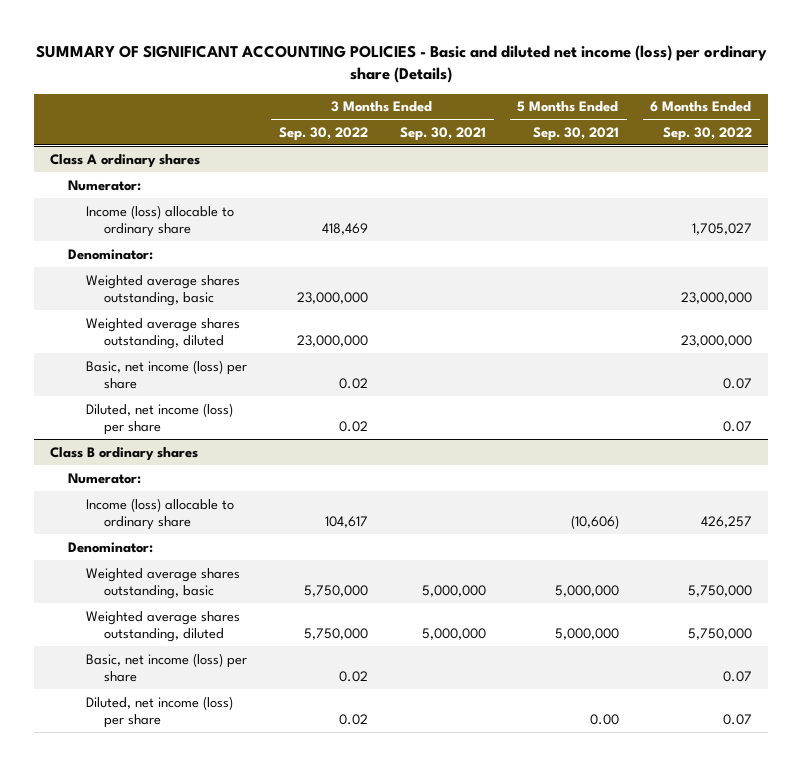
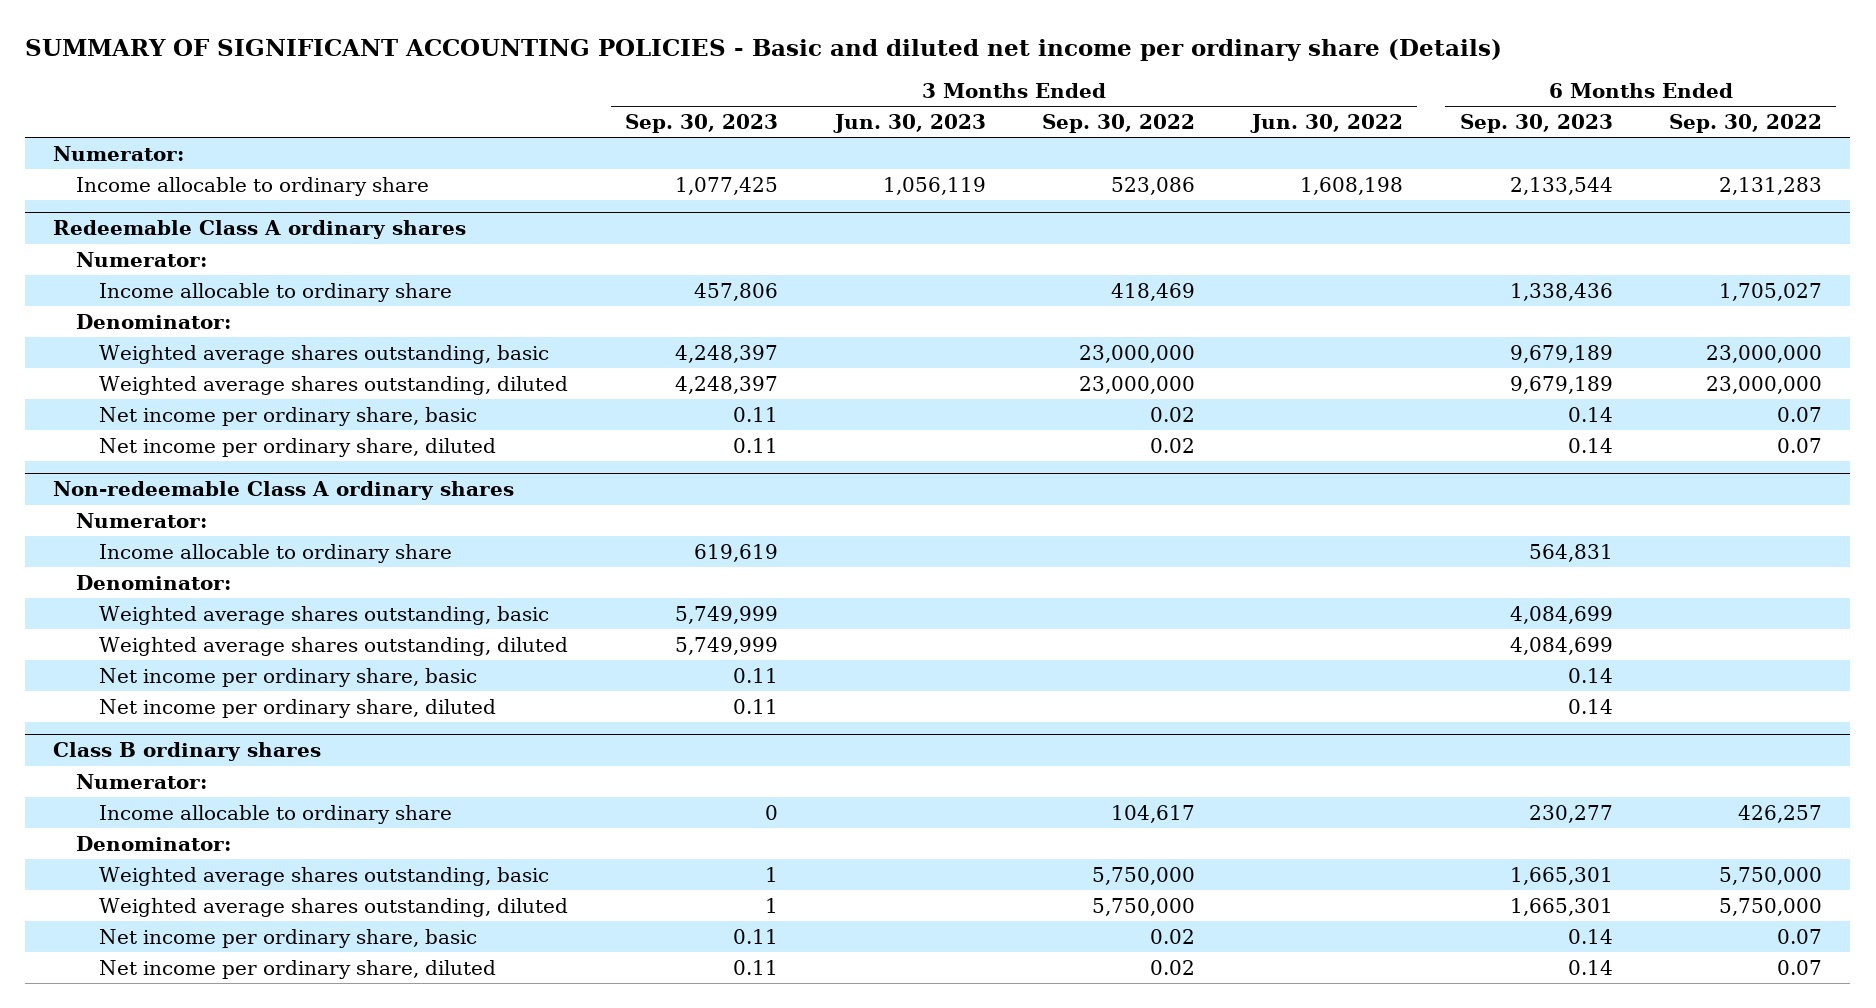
- SUMMARY OF SIGNIFICANT ACCOUNTING POLICIES - Basic and diluted net income (loss) per ordinary share (Details)
+ SUMMARY OF SIGNIFICANT ACCOUNTING POLICIES - Basic and diluted net income per ordinary share (Details)
- | 3 Months Ended Sep. 30, 2022 | 3 Months Ended Sep. 30, 2021 | 5 Months Ended Sep. 30, 2021 | 6 Months Ended Sep. 30, 2022
+ | 3 Months Ended Sep. 30, 2023 | 3 Months Ended Jun. 30, 2023 | 3 Months Ended Sep. 30, 2022 | 3 Months Ended Jun. 30, 2022 | 6 Months Ended Sep. 30, 2023 | 6 Months Ended Sep. 30, 2022
- Class A ordinary shares
- Income (loss) allocable to ordinary share | 418,469 | | | 1,705,027
+ Income allocable to ordinary share | 1,077,425 | 1,056,119 | 523,086 | 1,608,198 | 2,133,544 | 2,131,283
+ Redeemable Class A ordinary shares
+ Numerator:
+ Income allocable to ordinary share | 457,806 | | 418,469 | | 1,338,436 | 1,705,027
- Basic, net income (loss) per share | 0.02 | | | 0.07
- Diluted, net income (loss) per share | 0.02 | | | 0.07
+ Net income per ordinary share, basic | 0.11 | | 0.02 | | 0.14 | 0.07
+ Net income per ordinary share, diluted | 0.11 | | 0.02 | | 0.14 | 0.07
+ Non-redeemable Class A ordinary shares
+ Numerator:
+ Income allocable to ordinary share | 619,619 | | | | 564,831 |
+ Denominator:
+ Weighted average shares outstanding, basic | 5,749,999 | | | | 4,084,699 |
+ Weighted average shares outstanding, diluted | 5,749,999 | | | | 4,084,699 |
+ Net income per ordinary share, basic | 0.11 | | | | 0.14 |
+ Net income per ordinary share, diluted | 0.11 | | | | 0.14 |
@ Class B ordinary shares
- Income (loss) allocable to ordinary share | 104,617 | | (10,606) | 426,257
+ Income allocable to ordinary share | 0 | | 104,617 | | 230,277 | 426,257
- Basic, net income (loss) per share | 0.02 | | | 0.07
- Diluted, net income (loss) per share | 0.02 | | 0.00 | 0.07
+ Net income per ordinary share, basic | 0.11 | | 0.02 | | 0.14 | 0.07
+ Net income per ordinary share, diluted | 0.11 | | 0.02 | | 0.14 | 0.07

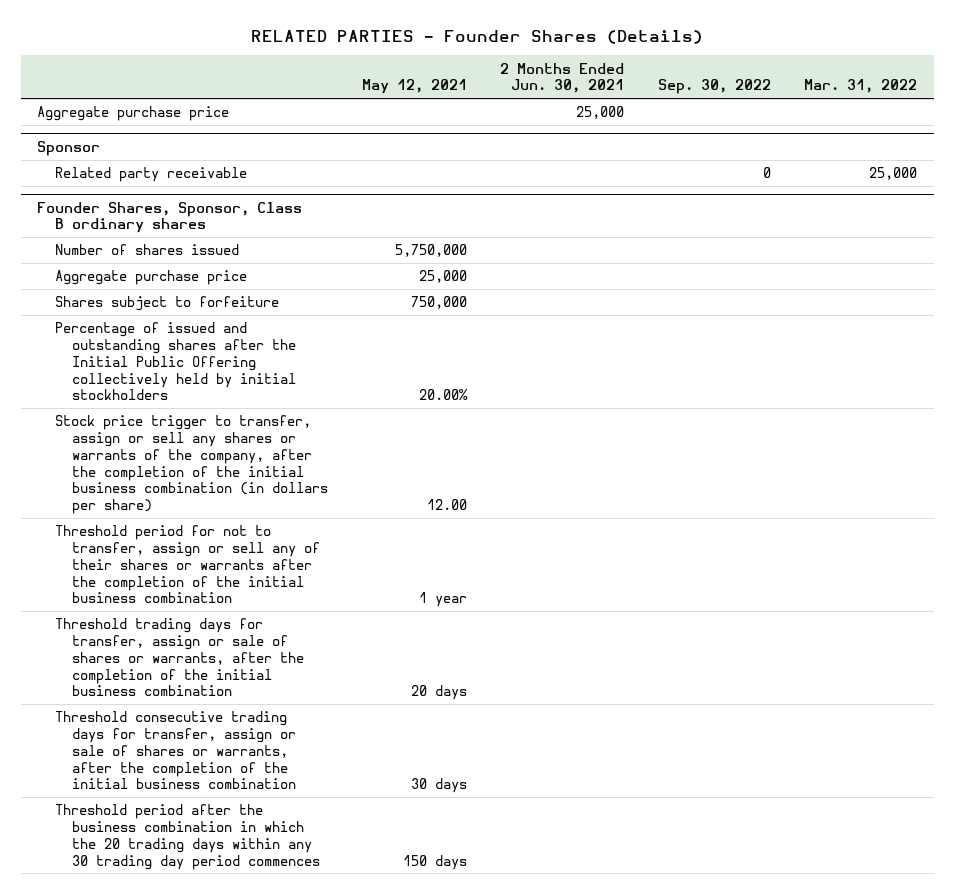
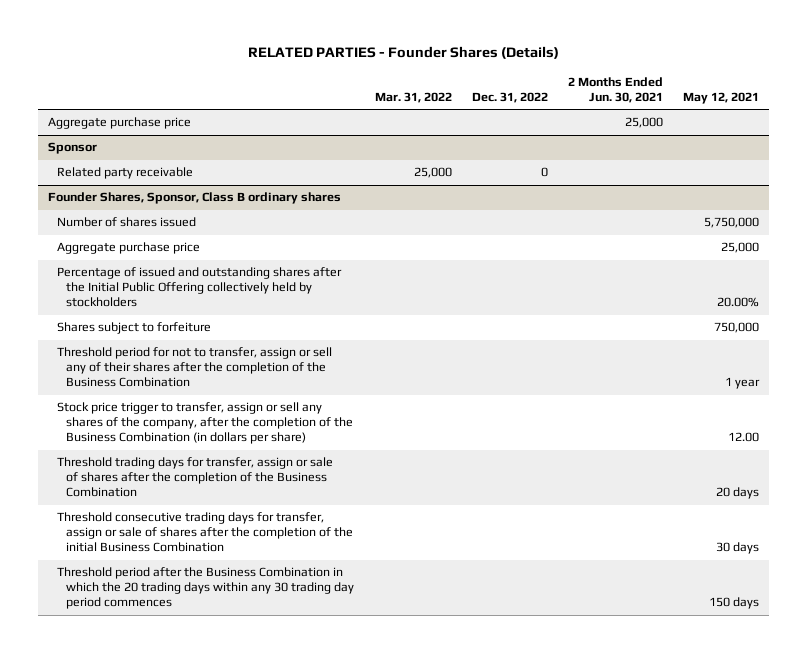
- | May 12, 2021 | 2 Months Ended Jun. 30, 2021 | Sep. 30, 2022 | Mar. 31, 2022
+ | Mar. 31, 2022 | Dec. 31, 2022 | 2 Months Ended Jun. 30, 2021 | May 12, 2021
@ Founder Shares, Sponsor, Class B ordinary shares
+ Percentage of issued and outstanding shares after the Initial Public Offering collectively held by stockholders | | | | 20.00%
- Percentage of issued and outstanding shares after the Initial Public Offering collectively held by initial stockholders | 20.00% | | |
- Stock price trigger to transfer, assign or sell any shares or warrants of the company, after the completion of the initial business combination (in dollars per share) | 12.00 | | |
- Threshold period for not to transfer, assign or sell any of their shares or warrants after the completion of the initial business combination | 1 year | | |
- Threshold trading days for transfer, assign or sale of shares or warrants, after the completion of the initial business combination | 20 days | | |
- Threshold consecutive trading days for transfer, assign or sale of shares or warrants, after the completion of the initial business combination | 30 days | | |
- Threshold period after the business combination in which the 20 trading days within any 30 trading day period commences | 150 days | | |
+ Threshold period for not to transfer, assign or sell any of their shares after the completion of the Business Combination | | | | 1 year
+ Stock price trigger to transfer, assign or sell any shares of the company, after the completion of the Business Combination (in dollars per share) | | | | 12.00
+ Threshold trading days for transfer, assign or sale of shares after the completion of the Business Combination | | | | 20 days
+ Threshold consecutive trading days for transfer, assign or sale of shares after the completion of the initial Business Combination | | | | 30 days
+ Threshold period after the Business Combination in which the 20 trading days within any 30 trading day period commences | | | | 150 days

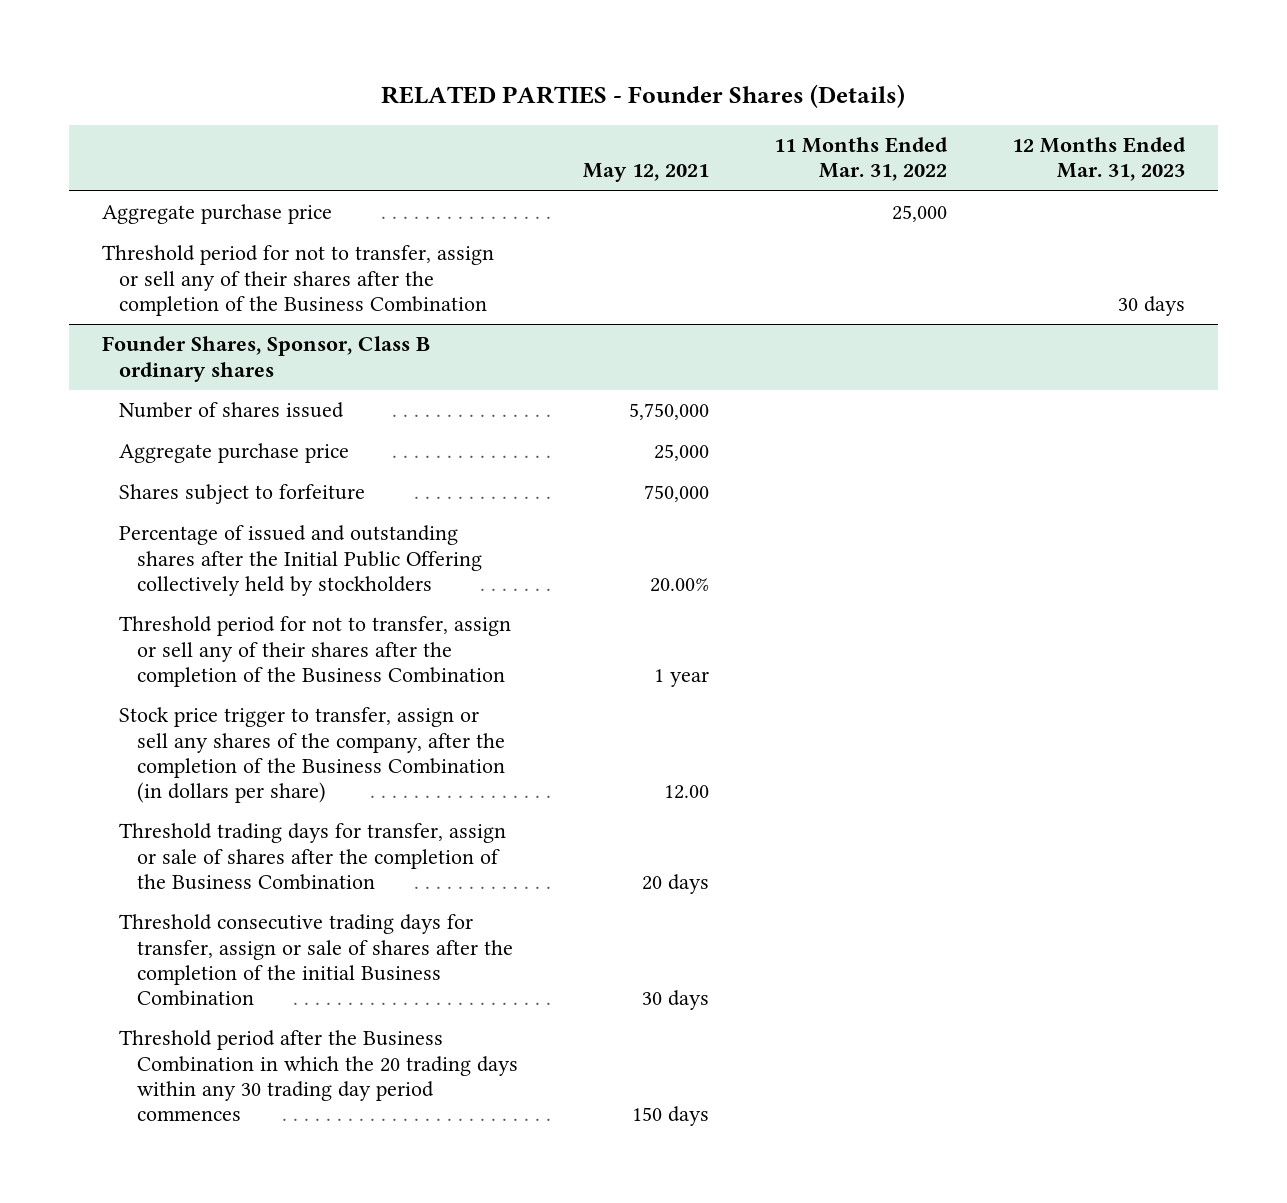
- | Mar. 31, 2022 | Dec. 31, 2022 | 2 Months Ended Jun. 30, 2021 | May 12, 2021
+ | May 12, 2021 | 11 Months Ended Mar. 31, 2022 | 12 Months Ended Mar. 31, 2023
- Sponsor
- Related party receivable | 25,000 | 0 | |
+ Threshold period for not to transfer, assign or sell any of their shares after the completion of the Business Combination | | | 30 days
@ Founder Shares, Sponsor, Class B ordinary shares
moved down: Percentage of issued and outstanding shares after the Initial Public Offering collectively held by stockholders | 20.00% | |

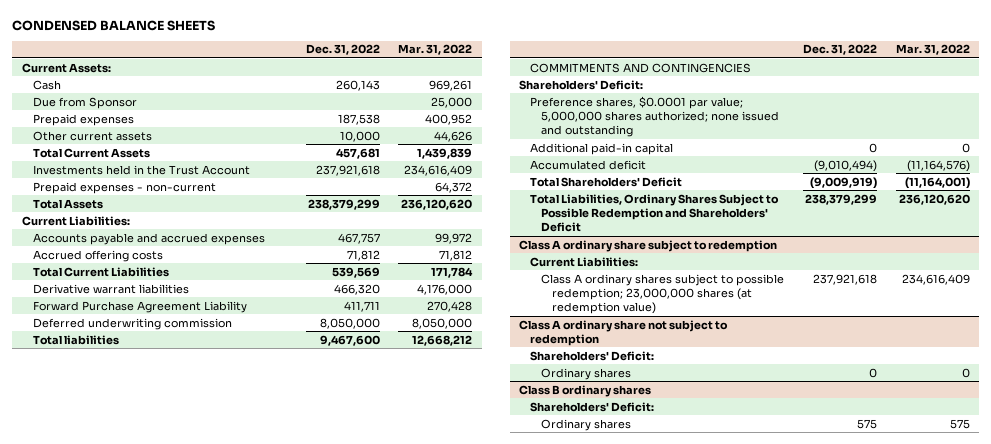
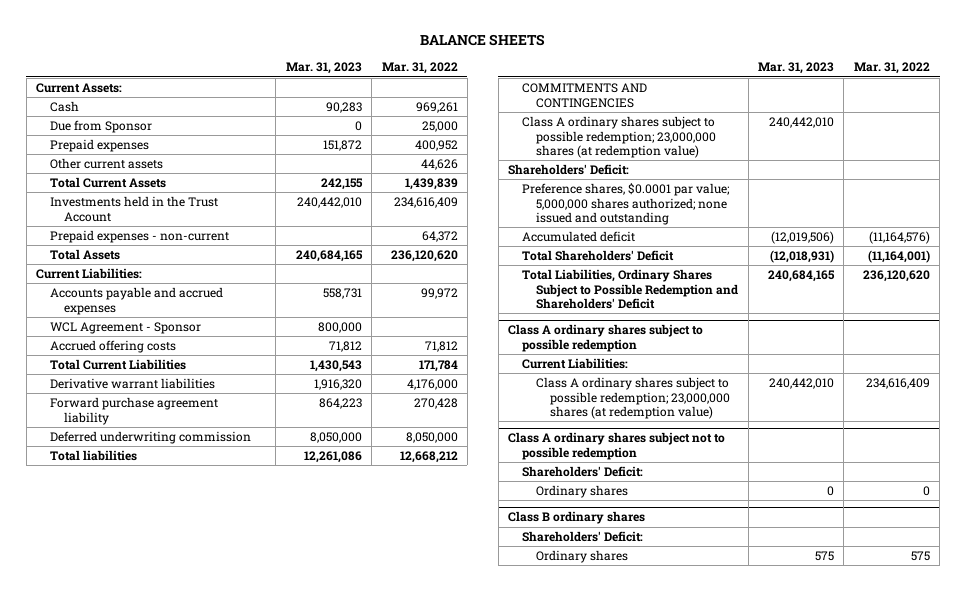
- CONDENSED BALANCE SHEETS
+ BALANCE SHEETS
- | Dec. 31, 2022 | Mar. 31, 2022
+ | Mar. 31, 2023 | Mar. 31, 2022
+ WCL Agreement - Sponsor | 800,000 |
- Forward Purchase Agreement Liability | 411,711 | 270,428
+ Forward purchase agreement liability | 864,223 | 270,428
+ Class A ordinary shares subject to possible redemption; 23,000,000 shares (at redemption value) | 240,442,010 |
- Additional paid-in capital | 0 | 0
- Class A ordinary share subject to redemption
+ Class A ordinary shares subject to possible redemption
- Class A ordinary share not subject to redemption
+ Class A ordinary shares subject not to possible redemption

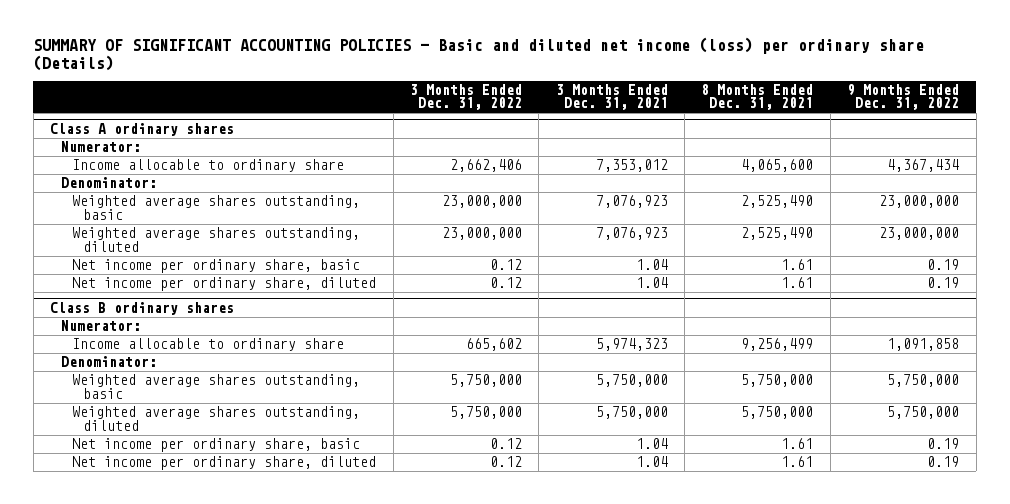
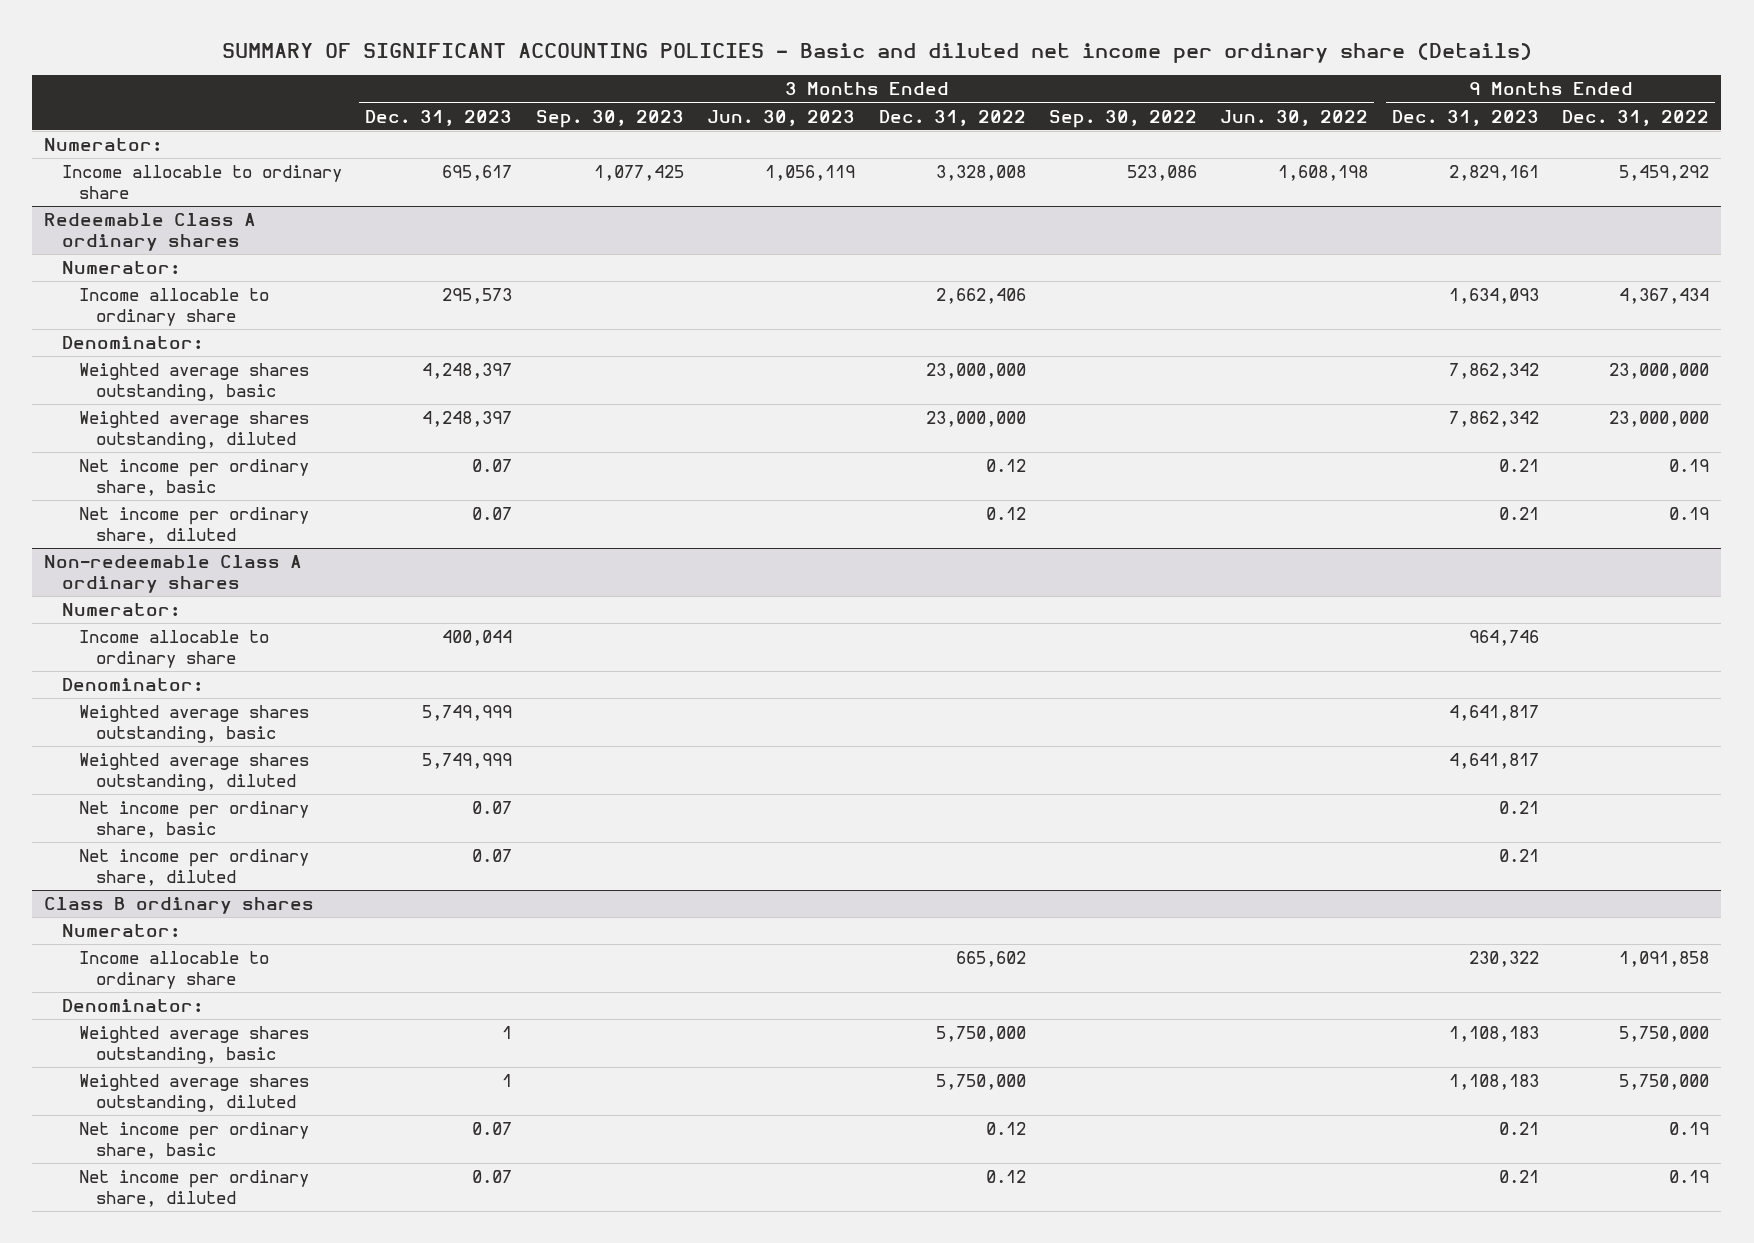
- SUMMARY OF SIGNIFICANT ACCOUNTING POLICIES - Basic and diluted net income (loss) per ordinary share (Details)
+ SUMMARY OF SIGNIFICANT ACCOUNTING POLICIES - Basic and diluted net income per ordinary share (Details)
- | 3 Months Ended Dec. 31, 2022 | 3 Months Ended Dec. 31, 2021 | 8 Months Ended Dec. 31, 2021 | 9 Months Ended Dec. 31, 2022
+ | 3 Months Ended Dec. 31, 2023 | 3 Months Ended Sep. 30, 2023 | 3 Months Ended Jun. 30, 2023 | 3 Months Ended Dec. 31, 2022 | 3 Months Ended Sep. 30, 2022 | 3 Months Ended Jun. 30, 2022 | 9 Months Ended Dec. 31, 2023 | 9 Months Ended Dec. 31, 2022
- Class A ordinary shares
+ Income allocable to ordinary share | 695,617 | 1,077,425 | 1,056,119 | 3,328,008 | 523,086 | 1,608,198 | 2,829,161 | 5,459,292
+ Redeemable Class A ordinary shares
+ Numerator:
+ Non-redeemable Class A ordinary shares
+ Numerator:
+ Income allocable to ordinary share | 400,044 | | | | | | 964,746 |
+ Denominator:
+ Weighted average shares outstanding, basic | 5,749,999 | | | | | | 4,641,817 |
+ Weighted average shares outstanding, diluted | 5,749,999 | | | | | | 4,641,817 |
+ Net income per ordinary share, basic | 0.07 | | | | | | 0.21 |
+ Net income per ordinary share, diluted | 0.07 | | | | | | 0.21 |

